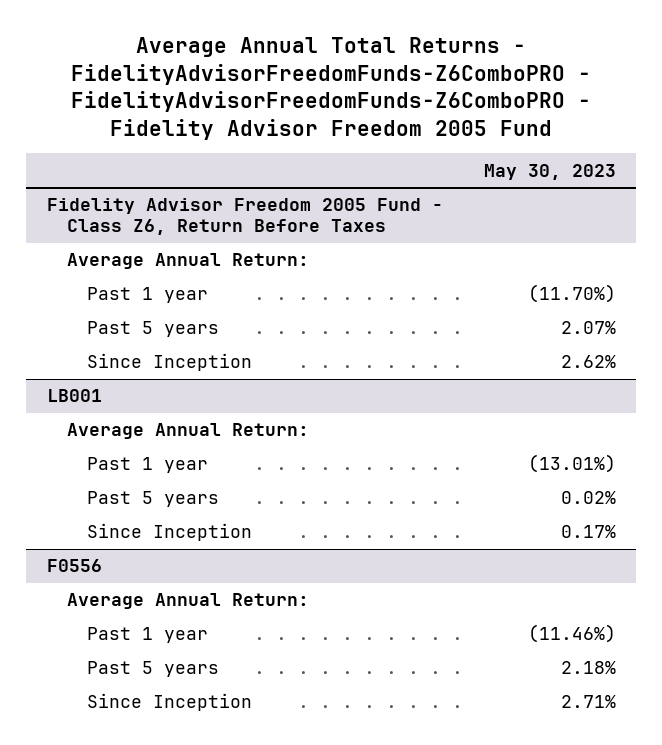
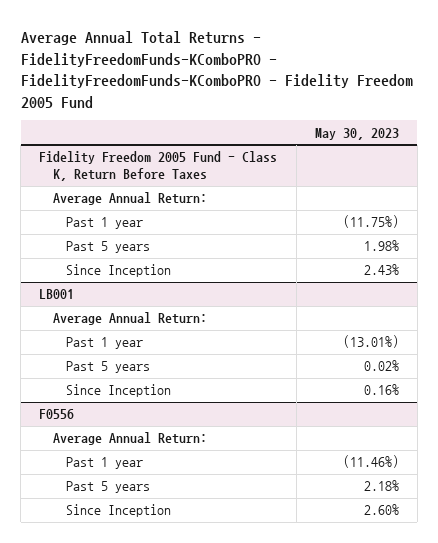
- Average Annual Total Returns - FidelityAdvisorFreedomFunds-Z6ComboPRO - FidelityAdvisorFreedomFunds-Z6ComboPRO - Fidelity Advisor Freedom 2005 Fund
+ Average Annual Total Returns - FidelityFreedomFunds-KComboPRO - FidelityFreedomFunds-KComboPRO - Fidelity Freedom 2005 Fund
- Fidelity Advisor Freedom 2005 Fund - Class Z6, Return Before Taxes
+ Fidelity Freedom 2005 Fund - Class K, Return Before Taxes
- Past 1 year | (11.70%)
- Past 5 years | 2.07%
- Since Inception | 2.62%
+ Past 1 year | (11.75%)
+ Past 5 years | 1.98%
+ Since Inception | 2.43%
@ LB001
- Since Inception | 0.17%
+ Since Inception | 0.16%
@ F0556
- Since Inception | 2.71%
+ Since Inception | 2.60%

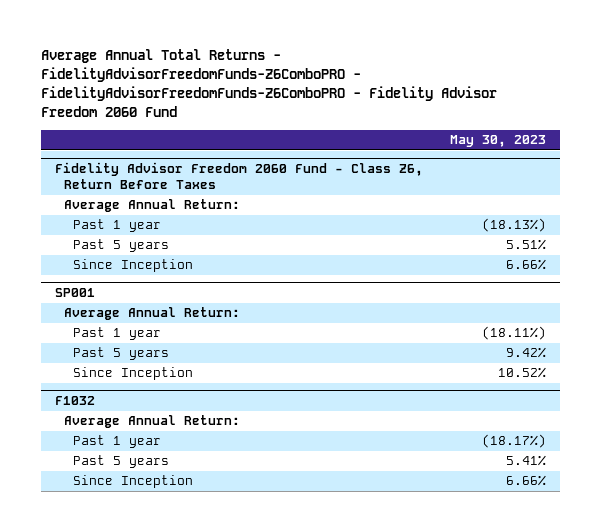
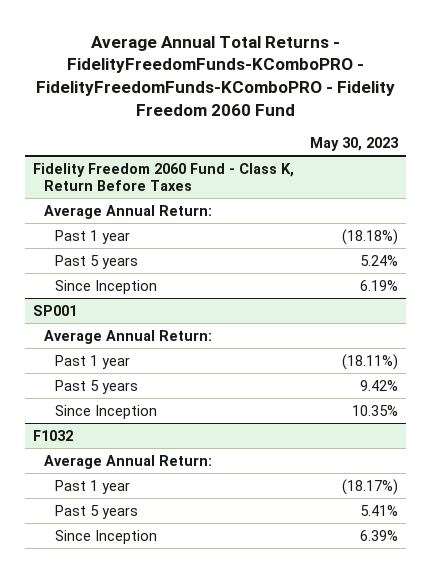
- Average Annual Total Returns - FidelityAdvisorFreedomFunds-Z6ComboPRO - FidelityAdvisorFreedomFunds-Z6ComboPRO - Fidelity Advisor Freedom 2060 Fund
+ Average Annual Total Returns - FidelityFreedomFunds-KComboPRO - FidelityFreedomFunds-KComboPRO - Fidelity Freedom 2060 Fund
- Fidelity Advisor Freedom 2060 Fund - Class Z6, Return Before Taxes
+ Fidelity Freedom 2060 Fund - Class K, Return Before Taxes
- Past 1 year | (18.13%)
- Past 5 years | 5.51%
- Since Inception | 6.66%
+ Past 1 year | (18.18%)
+ Past 5 years | 5.24%
+ Since Inception | 6.19%
@ SP001
- Since Inception | 10.52%
+ Since Inception | 10.35%
@ F1032
- Since Inception | 6.66%
+ Since Inception | 6.39%

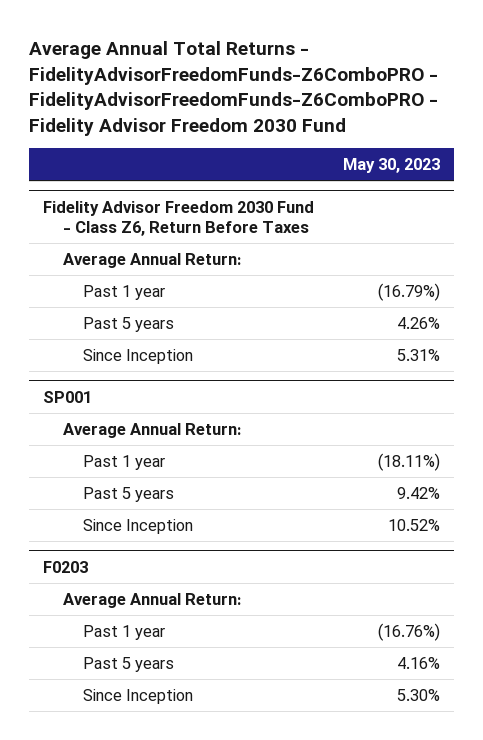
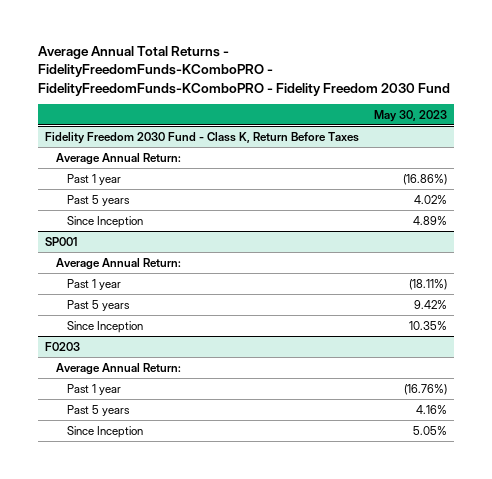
- Average Annual Total Returns - FidelityAdvisorFreedomFunds-Z6ComboPRO - FidelityAdvisorFreedomFunds-Z6ComboPRO - Fidelity Advisor Freedom 2030 Fund
+ Average Annual Total Returns - FidelityFreedomFunds-KComboPRO - FidelityFreedomFunds-KComboPRO - Fidelity Freedom 2030 Fund
- Fidelity Advisor Freedom 2030 Fund - Class Z6, Return Before Taxes
+ Fidelity Freedom 2030 Fund - Class K, Return Before Taxes
- Past 1 year | (16.79%)
- Past 5 years | 4.26%
- Since Inception | 5.31%
+ Past 1 year | (16.86%)
+ Past 5 years | 4.02%
+ Since Inception | 4.89%
@ SP001
- Since Inception | 10.52%
+ Since Inception | 10.35%
@ F0203
- Since Inception | 5.30%
+ Since Inception | 5.05%

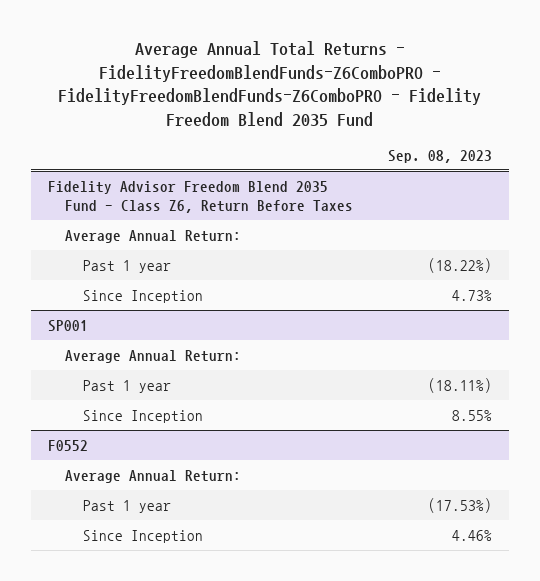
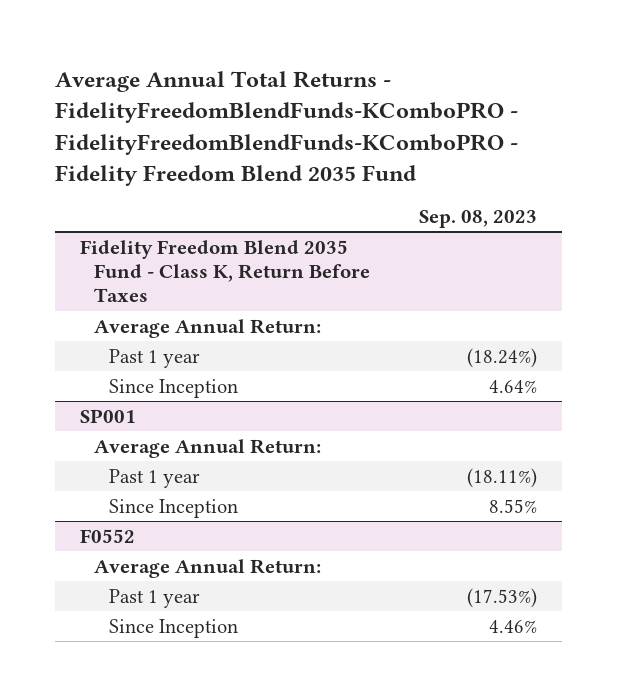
- Average Annual Total Returns - FidelityFreedomBlendFunds-Z6ComboPRO - FidelityFreedomBlendFunds-Z6ComboPRO - Fidelity Freedom Blend 2035 Fund
+ Average Annual Total Returns - FidelityFreedomBlendFunds-KComboPRO - FidelityFreedomBlendFunds-KComboPRO - Fidelity Freedom Blend 2035 Fund
- Fidelity Advisor Freedom Blend 2035 Fund - Class Z6, Return Before Taxes
+ Fidelity Freedom Blend 2035 Fund - Class K, Return Before Taxes
- Past 1 year | (18.22%)
- Since Inception | 4.73%
+ Past 1 year | (18.24%)
+ Since Inception | 4.64%

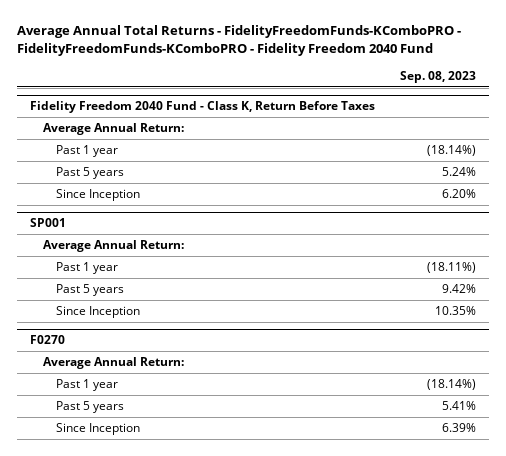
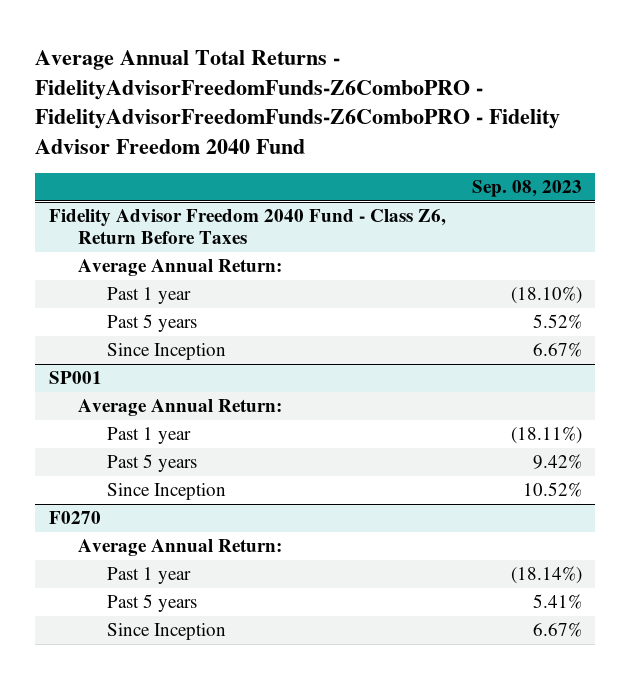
- Average Annual Total Returns - FidelityFreedomFunds-KComboPRO - FidelityFreedomFunds-KComboPRO - Fidelity Freedom 2040 Fund
+ Average Annual Total Returns - FidelityAdvisorFreedomFunds-Z6ComboPRO - FidelityAdvisorFreedomFunds-Z6ComboPRO - Fidelity Advisor Freedom 2040 Fund
- Fidelity Freedom 2040 Fund - Class K, Return Before Taxes
+ Fidelity Advisor Freedom 2040 Fund - Class Z6, Return Before Taxes
- Past 1 year | (18.14%)
- Past 5 years | 5.24%
- Since Inception | 6.20%
+ Past 1 year | (18.10%)
+ Past 5 years | 5.52%
+ Since Inception | 6.67%
@ SP001
- Since Inception | 10.35%
+ Since Inception | 10.52%
@ F0270
- Since Inception | 6.39%
+ Since Inception | 6.67%

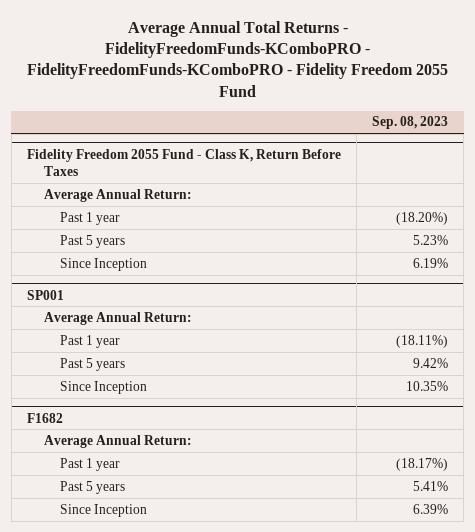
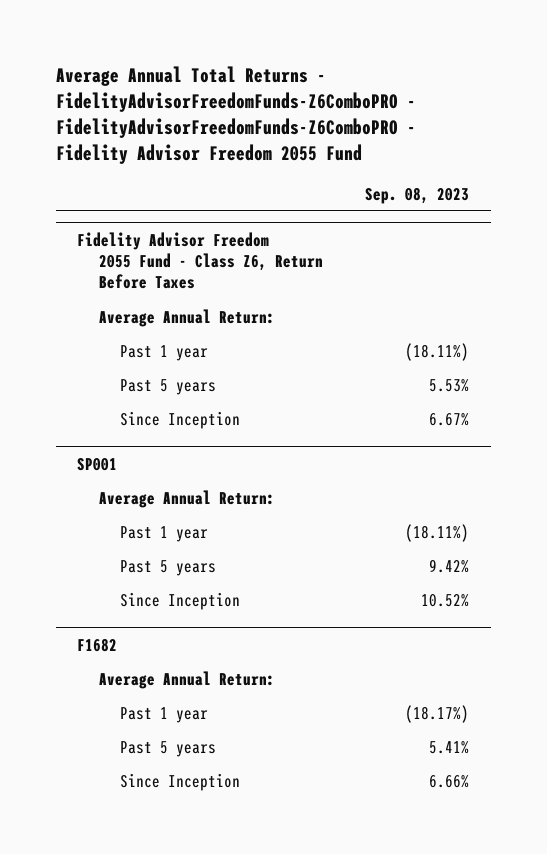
- Average Annual Total Returns - FidelityFreedomFunds-KComboPRO - FidelityFreedomFunds-KComboPRO - Fidelity Freedom 2055 Fund
+ Average Annual Total Returns - FidelityAdvisorFreedomFunds-Z6ComboPRO - FidelityAdvisorFreedomFunds-Z6ComboPRO - Fidelity Advisor Freedom 2055 Fund
- Fidelity Freedom 2055 Fund - Class K, Return Before Taxes
+ Fidelity Advisor Freedom 2055 Fund - Class Z6, Return Before Taxes
- Past 1 year | (18.20%)
- Past 5 years | 5.23%
- Since Inception | 6.19%
+ Past 1 year | (18.11%)
+ Past 5 years | 5.53%
+ Since Inception | 6.67%
@ SP001
- Since Inception | 10.35%
+ Since Inception | 10.52%
@ F1682
- Since Inception | 6.39%
+ Since Inception | 6.66%

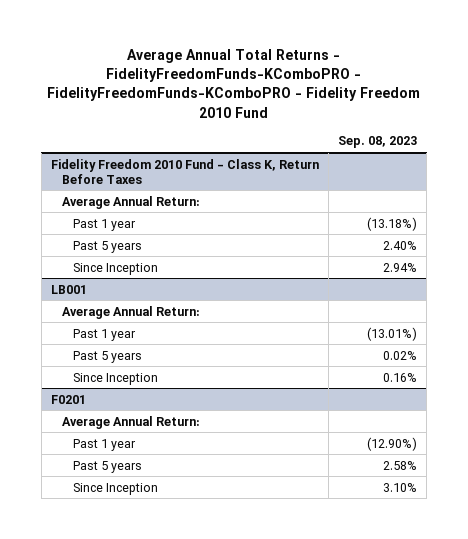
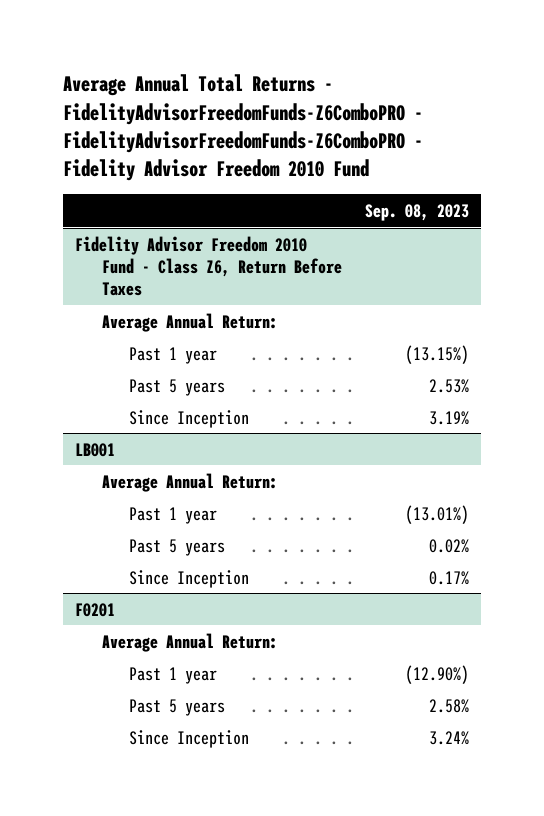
- Average Annual Total Returns - FidelityFreedomFunds-KComboPRO - FidelityFreedomFunds-KComboPRO - Fidelity Freedom 2010 Fund
+ Average Annual Total Returns - FidelityAdvisorFreedomFunds-Z6ComboPRO - FidelityAdvisorFreedomFunds-Z6ComboPRO - Fidelity Advisor Freedom 2010 Fund
- Fidelity Freedom 2010 Fund - Class K, Return Before Taxes
+ Fidelity Advisor Freedom 2010 Fund - Class Z6, Return Before Taxes
- Past 1 year | (13.18%)
- Past 5 years | 2.40%
- Since Inception | 2.94%
+ Past 1 year | (13.15%)
+ Past 5 years | 2.53%
+ Since Inception | 3.19%
@ LB001
- Since Inception | 0.16%
+ Since Inception | 0.17%
@ F0201
- Since Inception | 3.10%
+ Since Inception | 3.24%

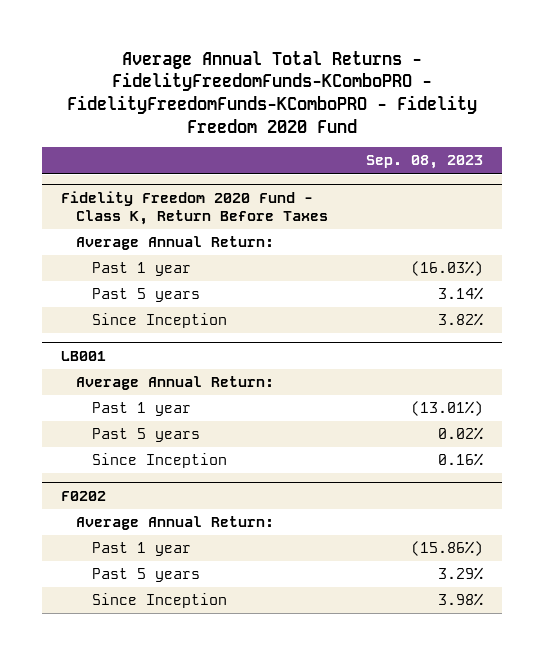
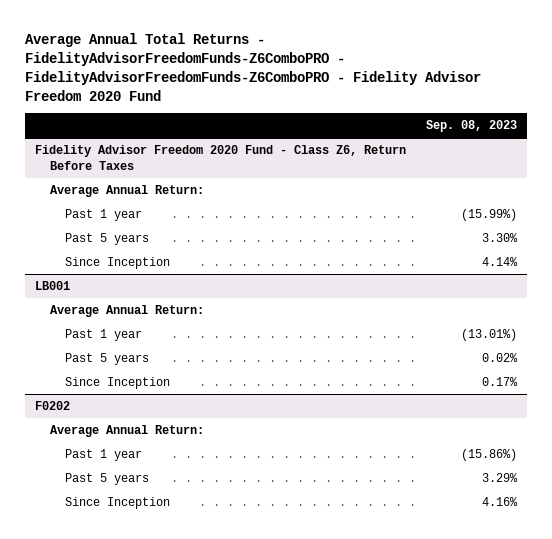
- Average Annual Total Returns - FidelityFreedomFunds-KComboPRO - FidelityFreedomFunds-KComboPRO - Fidelity Freedom 2020 Fund
+ Average Annual Total Returns - FidelityAdvisorFreedomFunds-Z6ComboPRO - FidelityAdvisorFreedomFunds-Z6ComboPRO - Fidelity Advisor Freedom 2020 Fund
- Fidelity Freedom 2020 Fund - Class K, Return Before Taxes
+ Fidelity Advisor Freedom 2020 Fund - Class Z6, Return Before Taxes
- Past 1 year | (16.03%)
- Past 5 years | 3.14%
- Since Inception | 3.82%
+ Past 1 year | (15.99%)
+ Past 5 years | 3.30%
+ Since Inception | 4.14%
@ LB001
- Since Inception | 0.16%
+ Since Inception | 0.17%
@ F0202
- Since Inception | 3.98%
+ Since Inception | 4.16%

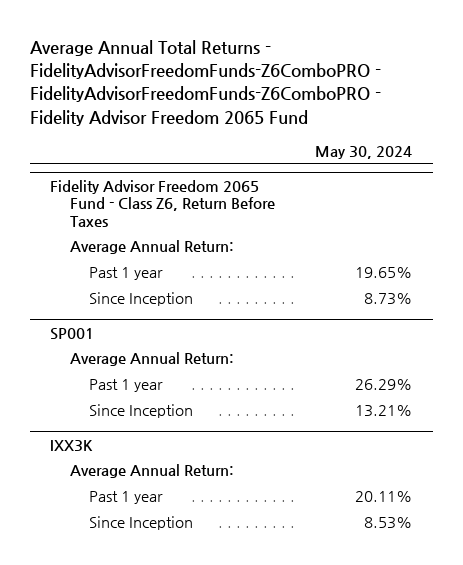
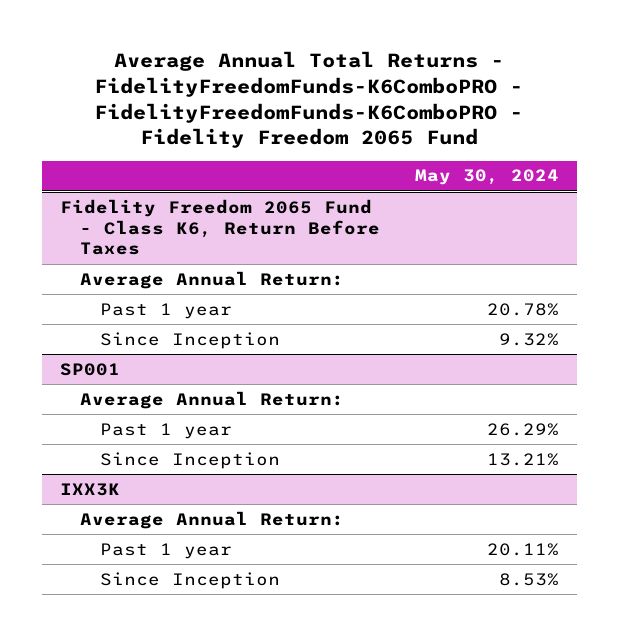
- Average Annual Total Returns - FidelityAdvisorFreedomFunds-Z6ComboPRO - FidelityAdvisorFreedomFunds-Z6ComboPRO - Fidelity Advisor Freedom 2065 Fund
+ Average Annual Total Returns - FidelityFreedomFunds-K6ComboPRO - FidelityFreedomFunds-K6ComboPRO - Fidelity Freedom 2065 Fund
- Fidelity Advisor Freedom 2065 Fund - Class Z6, Return Before Taxes
+ Fidelity Freedom 2065 Fund - Class K6, Return Before Taxes
- Past 1 year | 19.65%
- Since Inception | 8.73%
+ Past 1 year | 20.78%
+ Since Inception | 9.32%

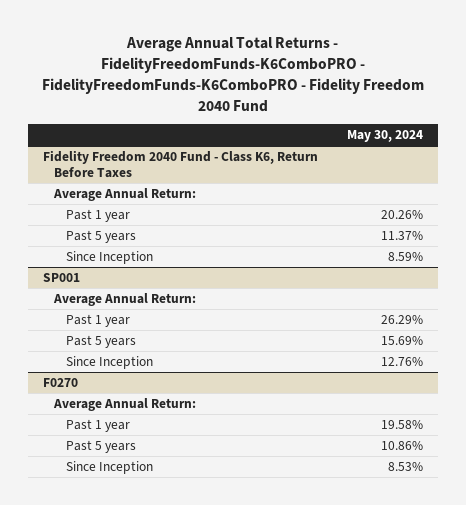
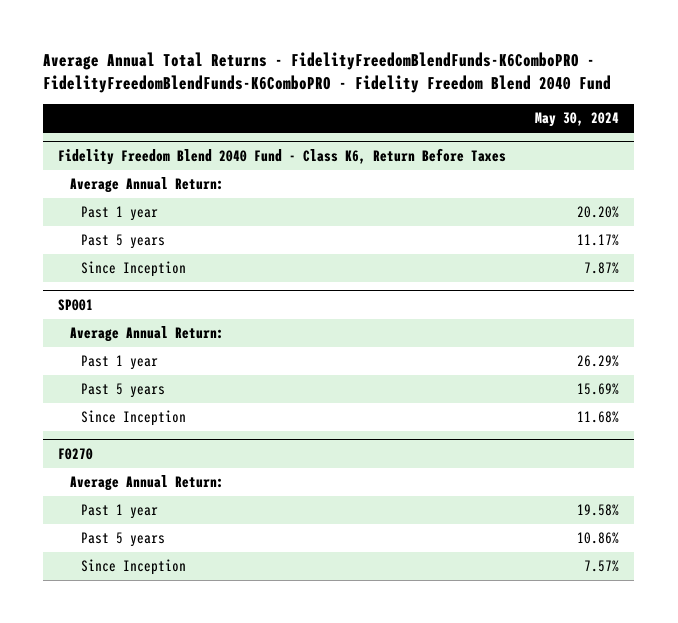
- Average Annual Total Returns - FidelityFreedomFunds-K6ComboPRO - FidelityFreedomFunds-K6ComboPRO - Fidelity Freedom 2040 Fund
+ Average Annual Total Returns - FidelityFreedomBlendFunds-K6ComboPRO - FidelityFreedomBlendFunds-K6ComboPRO - Fidelity Freedom Blend 2040 Fund
- Fidelity Freedom 2040 Fund - Class K6, Return Before Taxes
+ Fidelity Freedom Blend 2040 Fund - Class K6, Return Before Taxes
- Past 1 year | 20.26%
- Past 5 years | 11.37%
- Since Inception | 8.59%
+ Past 1 year | 20.20%
+ Past 5 years | 11.17%
+ Since Inception | 7.87%
@ SP001
- Since Inception | 12.76%
+ Since Inception | 11.68%
@ F0270
- Since Inception | 8.53%
+ Since Inception | 7.57%

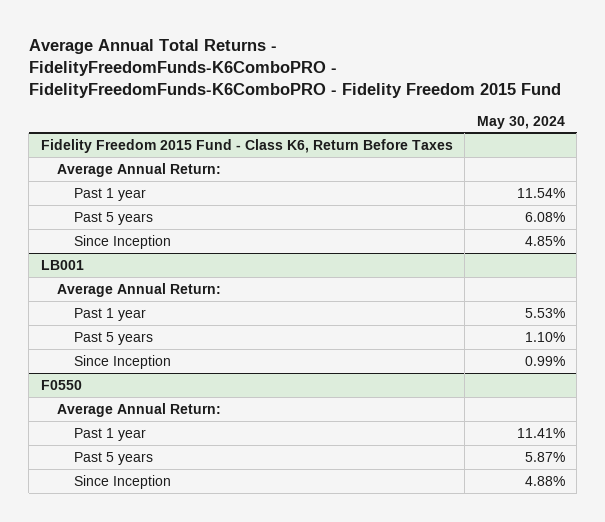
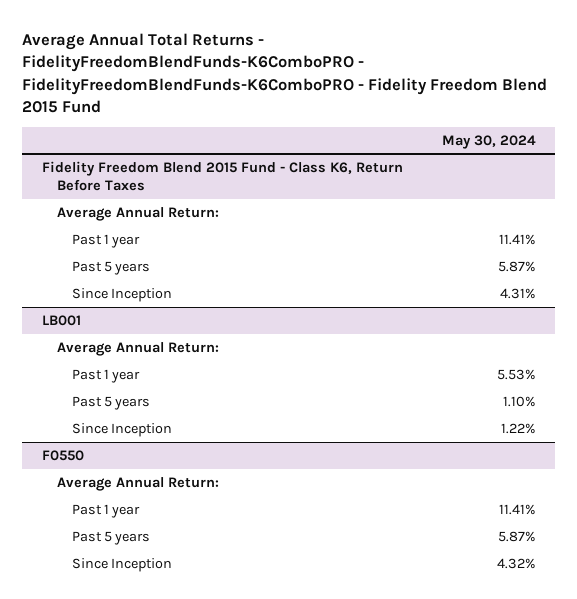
- Average Annual Total Returns - FidelityFreedomFunds-K6ComboPRO - FidelityFreedomFunds-K6ComboPRO - Fidelity Freedom 2015 Fund
+ Average Annual Total Returns - FidelityFreedomBlendFunds-K6ComboPRO - FidelityFreedomBlendFunds-K6ComboPRO - Fidelity Freedom Blend 2015 Fund
- Fidelity Freedom 2015 Fund - Class K6, Return Before Taxes
+ Fidelity Freedom Blend 2015 Fund - Class K6, Return Before Taxes
- Past 1 year | 11.54%
- Past 5 years | 6.08%
- Since Inception | 4.85%
+ Past 1 year | 11.41%
+ Past 5 years | 5.87%
+ Since Inception | 4.31%
@ LB001
- Since Inception | 0.99%
+ Since Inception | 1.22%
@ F0550
- Since Inception | 4.88%
+ Since Inception | 4.32%

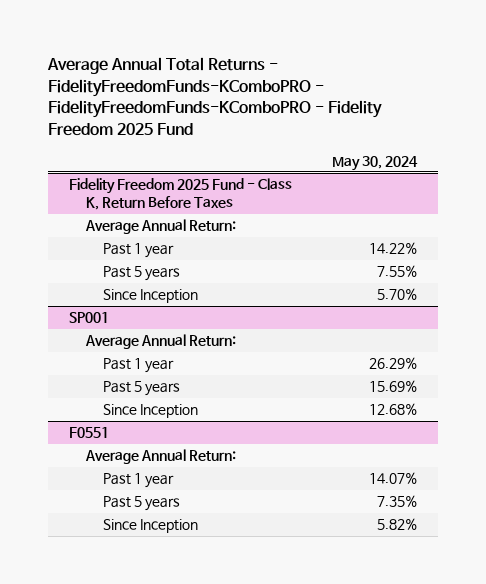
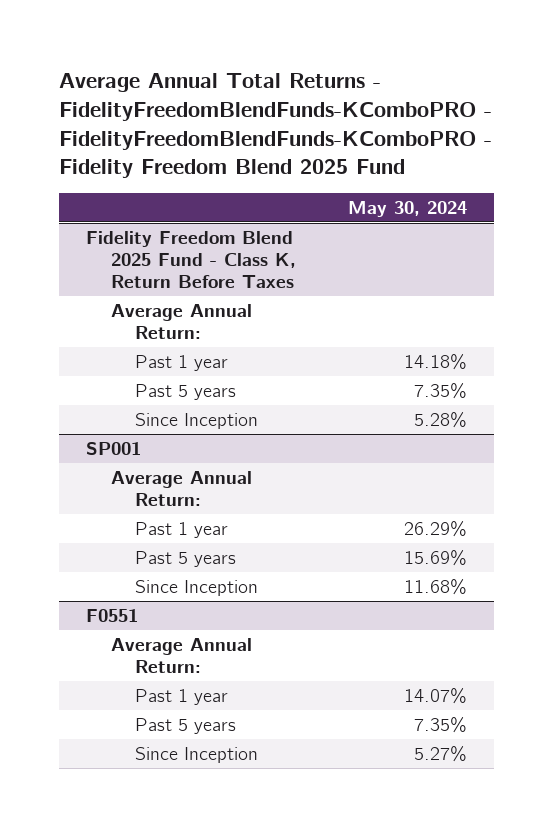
- Average Annual Total Returns - FidelityFreedomFunds-KComboPRO - FidelityFreedomFunds-KComboPRO - Fidelity Freedom 2025 Fund
+ Average Annual Total Returns - FidelityFreedomBlendFunds-KComboPRO - FidelityFreedomBlendFunds-KComboPRO - Fidelity Freedom Blend 2025 Fund
- Fidelity Freedom 2025 Fund - Class K, Return Before Taxes
+ Fidelity Freedom Blend 2025 Fund - Class K, Return Before Taxes
- Past 1 year | 14.22%
- Past 5 years | 7.55%
- Since Inception | 5.70%
+ Past 1 year | 14.18%
+ Past 5 years | 7.35%
+ Since Inception | 5.28%
@ SP001
- Since Inception | 12.68%
+ Since Inception | 11.68%
@ F0551
- Since Inception | 5.82%
+ Since Inception | 5.27%

